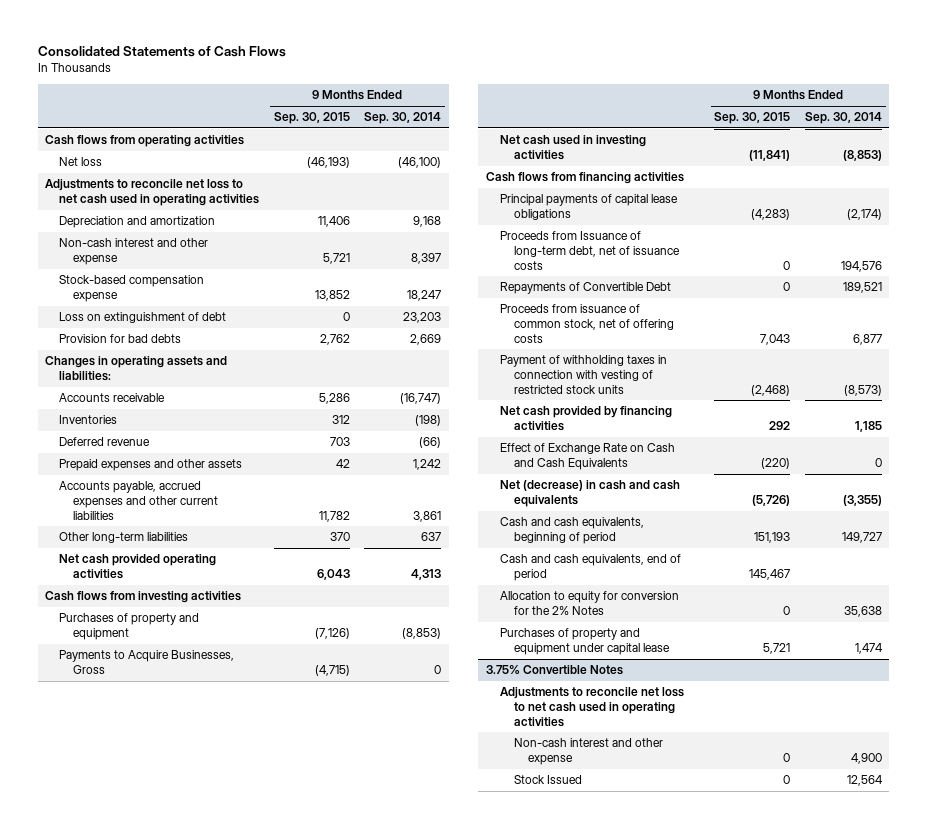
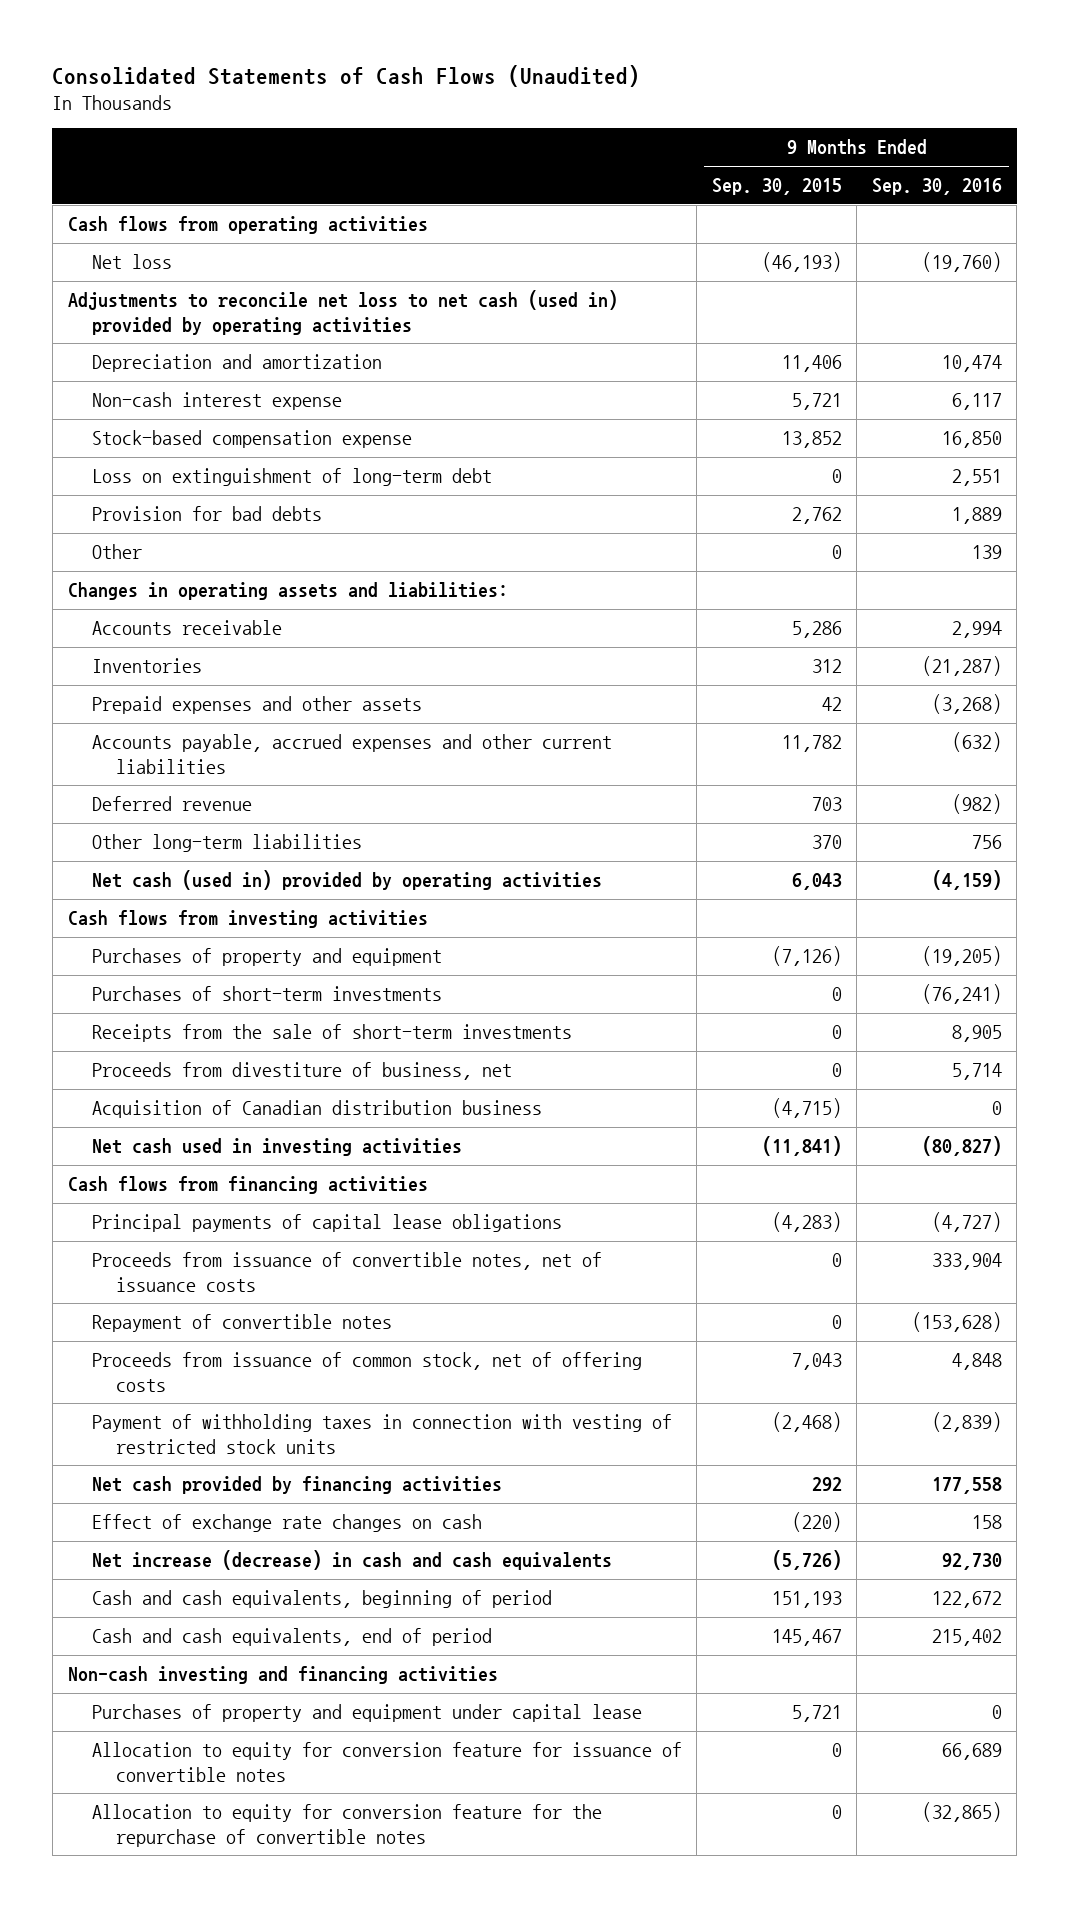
- Consolidated Statements of Cash Flows
+ Consolidated Statements of Cash Flows (Unaudited)
- | 9 Months Ended Sep. 30, 2015 | 9 Months Ended Sep. 30, 2014
+ | 9 Months Ended Sep. 30, 2015 | 9 Months Ended Sep. 30, 2016
- Adjustments to reconcile net loss to net cash used in operating activities
+ Adjustments to reconcile net loss to net cash (used in) provided by operating activities
- Non-cash interest and other expense | 5,721 | 8,397
+ Non-cash interest expense | 5,721 | 6,117
- Loss on extinguishment of debt | 0 | 23,203
+ Loss on extinguishment of long-term debt | 0 | 2,551
+ Other | 0 | 139
moved down: Deferred revenue | 703 | (982)
- Net cash provided operating activities | 6,043 | 4,313
+ Net cash (used in) provided by operating activities | 6,043 | (4,159)
- Payments to Acquire Businesses, Gross | (4,715) | 0
+ Purchases of short-term investments | 0 | (76,241)
+ Receipts from the sale of short-term investments | 0 | 8,905
+ Proceeds from divestiture of business, net | 0 | 5,714
+ Acquisition of Canadian distribution business | (4,715) | 0
- Proceeds from Issuance of long-term debt, net of issuance costs | 0 | 194,576
- Repayments of Convertible Debt | 0 | 189,521
+ Proceeds from issuance of convertible notes, net of issuance costs | 0 | 333,904
+ Repayment of convertible notes | 0 | (153,628)
- Effect of Exchange Rate on Cash and Cash Equivalents | (220) | 0
- Net (decrease) in cash and cash equivalents | (5,726) | (3,355)
+ Effect of exchange rate changes on cash | (220) | 158
+ Net increase (decrease) in cash and cash equivalents | (5,726) | 92,730
- Allocation to equity for conversion for the 2% Notes | 0 | 35,638
+ Non-cash investing and financing activities
- 3.75% Convertible Notes
- Adjustments to reconcile net loss to net cash used in operating activities
- Non-cash interest and other expense | 0 | 4,900
- Stock Issued | 0 | 12,564
+ Allocation to equity for conversion feature for issuance of convertible notes | 0 | 66,689
+ Allocation to equity for conversion feature for the repurchase of convertible notes | 0 | (32,865)

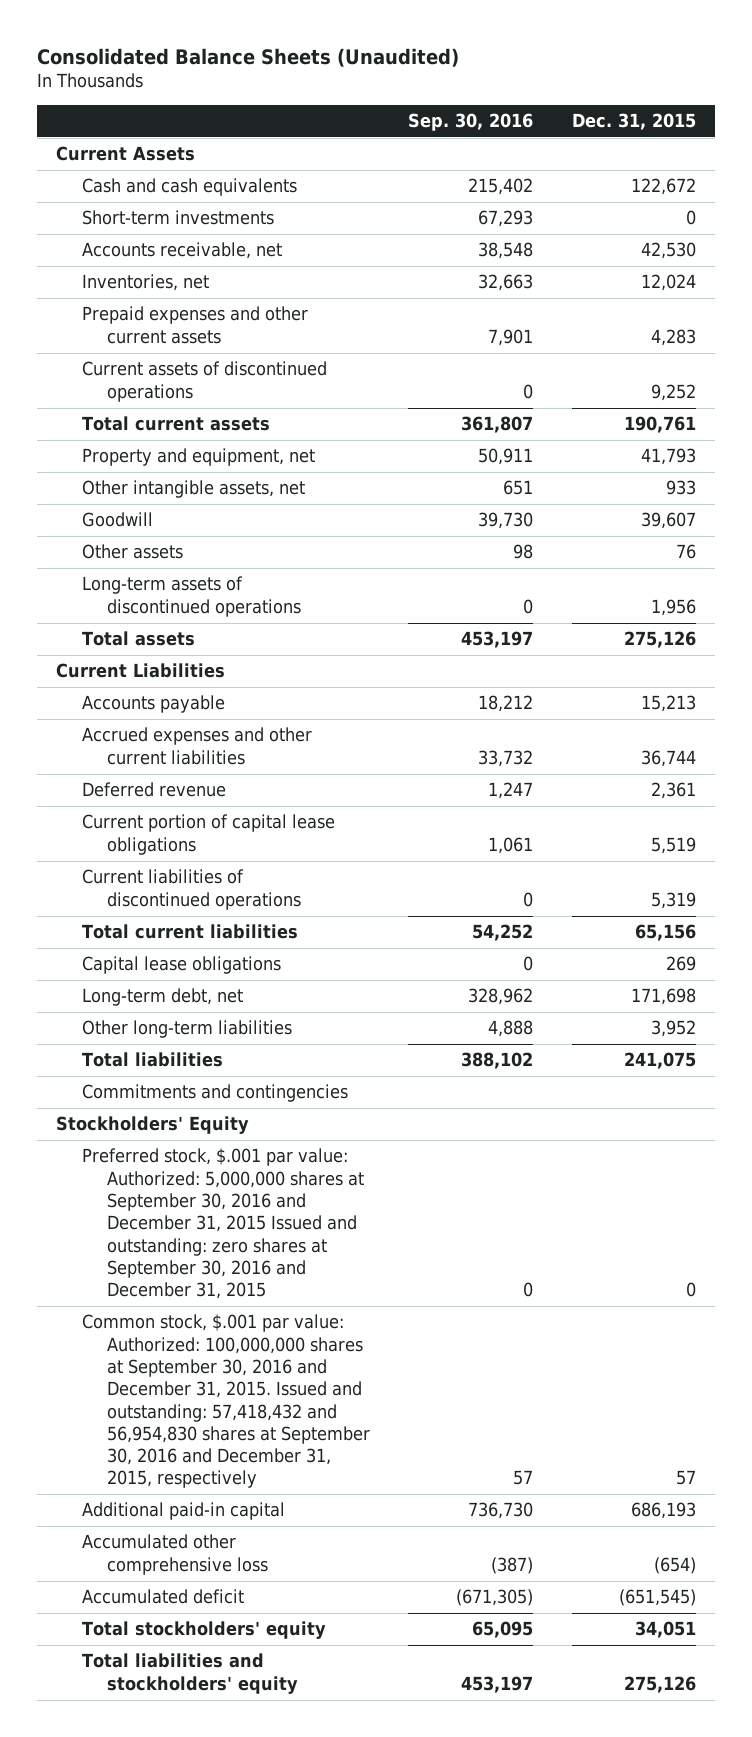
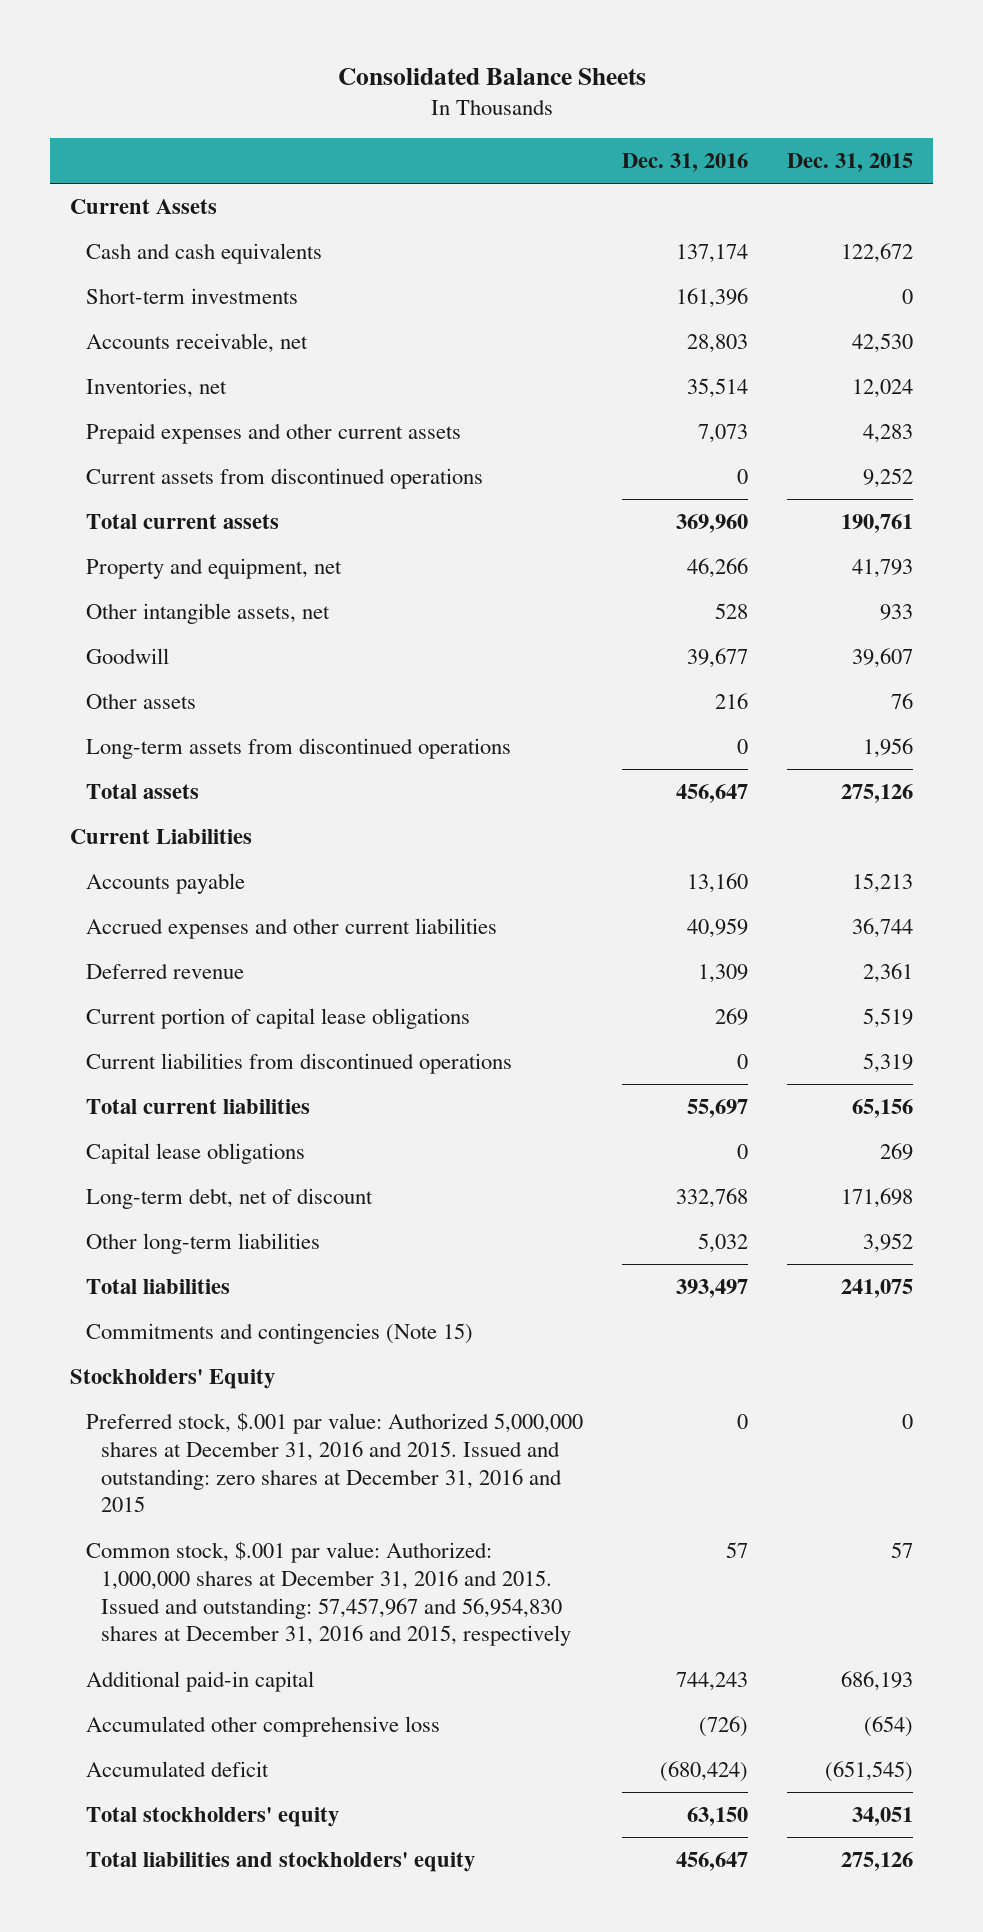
- Consolidated Balance Sheets (Unaudited)
+ Consolidated Balance Sheets
- | Sep. 30, 2016 | Dec. 31, 2015
+ | Dec. 31, 2016 | Dec. 31, 2015
- Current assets of discontinued operations | 0 | 9,252
+ Current assets from discontinued operations | 0 | 9,252
- Long-term assets of discontinued operations | 0 | 1,956
+ Long-term assets from discontinued operations | 0 | 1,956
- Current liabilities of discontinued operations | 0 | 5,319
+ Current liabilities from discontinued operations | 0 | 5,319
- Long-term debt, net | 328,962 | 171,698
+ Long-term debt, net of discount | 332,768 | 171,698
- Commitments and contingencies
+ Commitments and contingencies (Note 15)
- Preferred stock, $.001 par value: Authorized: 5,000,000 shares at September 30, 2016 and December 31, 2015 Issued and outstanding: zero shares at September 30, 2016 and December 31, 2015 | 0 | 0
- Common stock, $.001 par value: Authorized: 100,000,000 shares at September 30, 2016 and December 31, 2015. Issued and outstanding: 57,418,432 and 56,954,830 shares at September 30, 2016 and December 31, 2015, respectively | 57 | 57
+ Preferred stock, $.001 par value: Authorized 5,000,000 shares at December 31, 2016 and 2015. Issued and outstanding: zero shares at December 31, 2016 and 2015 | 0 | 0
+ Common stock, $.001 par value: Authorized: 1,000,000 shares at December 31, 2016 and 2015. Issued and outstanding: 57,457,967 and 56,954,830 shares at December 31, 2016 and 2015, respectively | 57 | 57

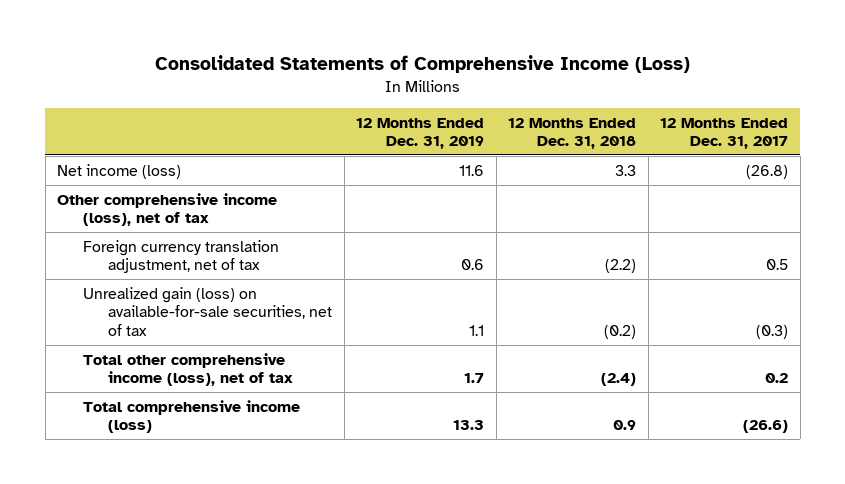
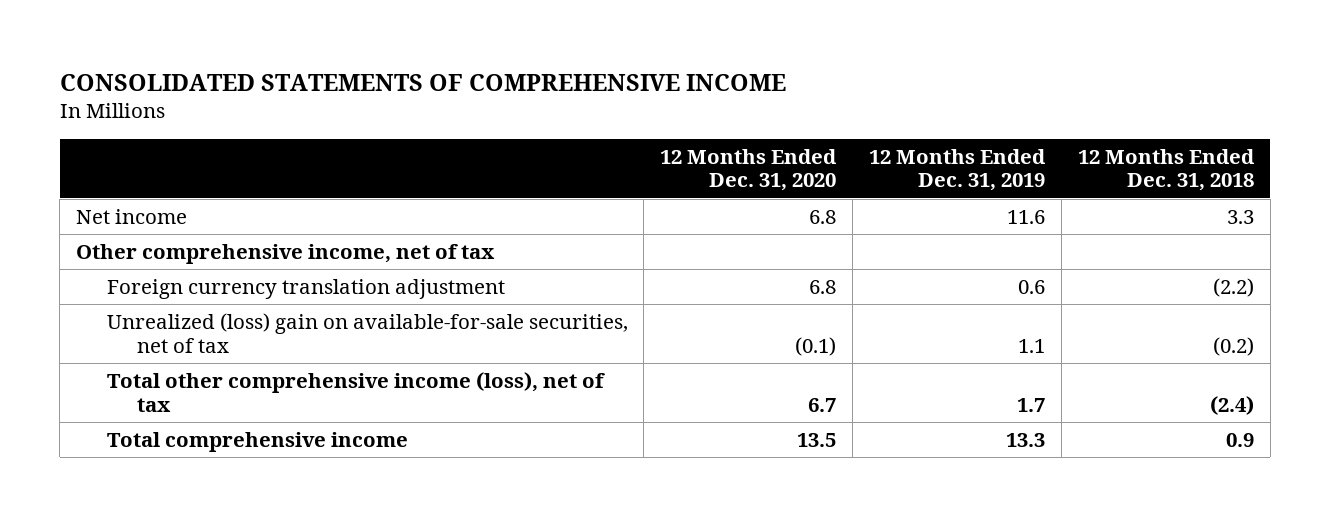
- Consolidated Statements of Comprehensive Income (Loss)
+ CONSOLIDATED STATEMENTS OF COMPREHENSIVE INCOME
- | 12 Months Ended Dec. 31, 2019 | 12 Months Ended Dec. 31, 2018 | 12 Months Ended Dec. 31, 2017
+ | 12 Months Ended Dec. 31, 2020 | 12 Months Ended Dec. 31, 2019 | 12 Months Ended Dec. 31, 2018
- Net income (loss) | 11.6 | 3.3 | (26.8)
- Other comprehensive income (loss), net of tax
- Foreign currency translation adjustment, net of tax | 0.6 | (2.2) | 0.5
- Unrealized gain (loss) on available-for-sale securities, net of tax | 1.1 | (0.2) | (0.3)
+ Net income | 6.8 | 11.6 | 3.3
+ Other comprehensive income, net of tax
+ Foreign currency translation adjustment | 6.8 | 0.6 | (2.2)
+ Unrealized (loss) gain on available-for-sale securities, net of tax | (0.1) | 1.1 | (0.2)
- Total comprehensive income (loss) | 13.3 | 0.9 | (26.6)
+ Total comprehensive income | 13.5 | 13.3 | 0.9

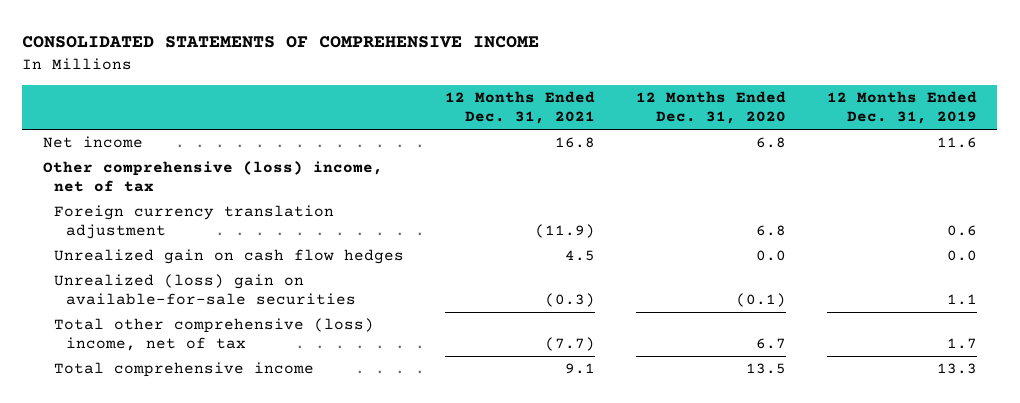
- | 12 Months Ended Dec. 31, 2020 | 12 Months Ended Dec. 31, 2019 | 12 Months Ended Dec. 31, 2018
+ | 12 Months Ended Dec. 31, 2021 | 12 Months Ended Dec. 31, 2020 | 12 Months Ended Dec. 31, 2019
- Other comprehensive income, net of tax
+ Other comprehensive (loss) income, net of tax
- Unrealized (loss) gain on available-for-sale securities, net of tax | (0.1) | 1.1 | (0.2)
- Total other comprehensive income (loss), net of tax | 6.7 | 1.7 | (2.4)
+ Unrealized gain on cash flow hedges | 4.5 | 0.0 | 0.0
+ Unrealized (loss) gain on available-for-sale securities | (0.3) | (0.1) | 1.1
+ Total other comprehensive (loss) income, net of tax | (7.7) | 6.7 | 1.7

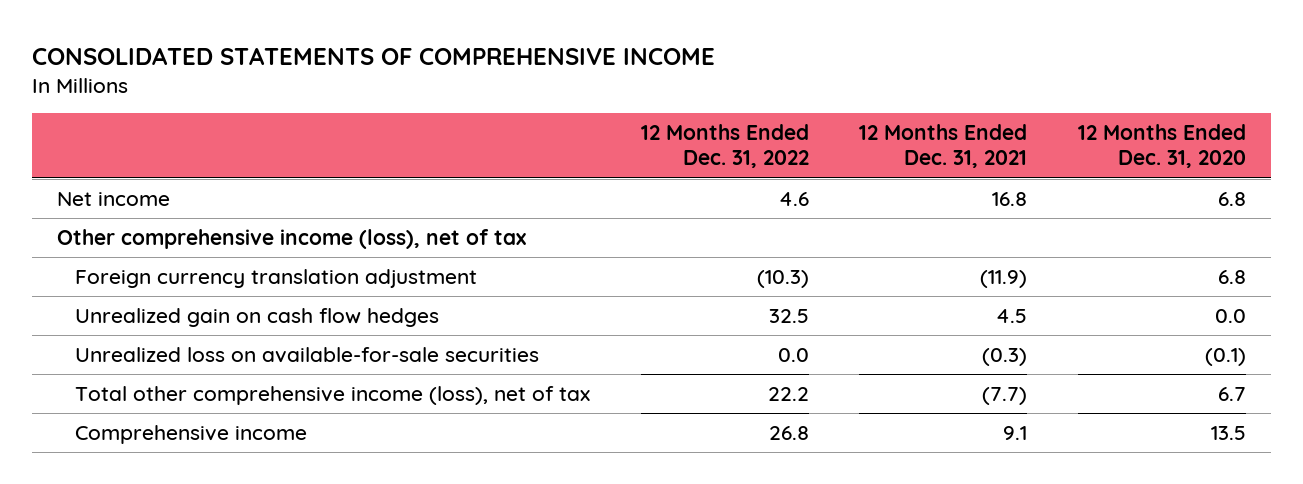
- | 12 Months Ended Dec. 31, 2021 | 12 Months Ended Dec. 31, 2020 | 12 Months Ended Dec. 31, 2019
+ | 12 Months Ended Dec. 31, 2022 | 12 Months Ended Dec. 31, 2021 | 12 Months Ended Dec. 31, 2020
- Other comprehensive (loss) income, net of tax
+ Other comprehensive income (loss), net of tax
- Unrealized (loss) gain on available-for-sale securities | (0.3) | (0.1) | 1.1
- Total other comprehensive (loss) income, net of tax | (7.7) | 6.7 | 1.7
- Total comprehensive income | 9.1 | 13.5 | 13.3
+ Unrealized loss on available-for-sale securities | 0.0 | (0.3) | (0.1)
+ Total other comprehensive income (loss), net of tax | 22.2 | (7.7) | 6.7
+ Comprehensive income | 26.8 | 9.1 | 13.5

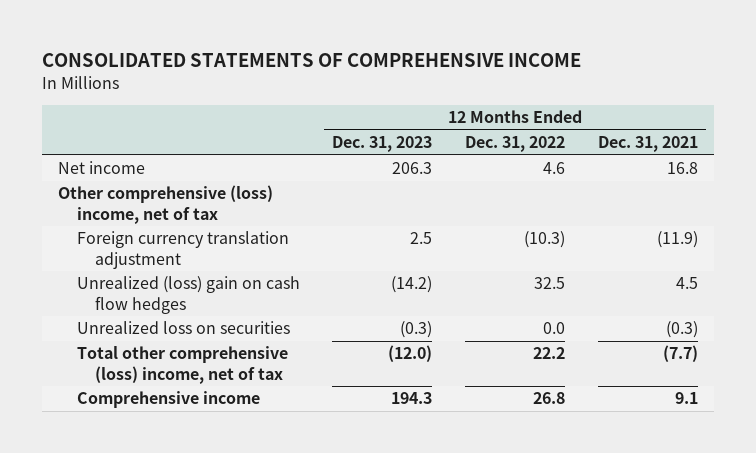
- | 12 Months Ended Dec. 31, 2022 | 12 Months Ended Dec. 31, 2021 | 12 Months Ended Dec. 31, 2020
+ | 12 Months Ended Dec. 31, 2023 | 12 Months Ended Dec. 31, 2022 | 12 Months Ended Dec. 31, 2021
- Other comprehensive income (loss), net of tax
+ Other comprehensive (loss) income, net of tax
- Unrealized gain on cash flow hedges | 32.5 | 4.5 | 0.0
- Unrealized loss on available-for-sale securities | 0.0 | (0.3) | (0.1)
- Total other comprehensive income (loss), net of tax | 22.2 | (7.7) | 6.7
+ Unrealized (loss) gain on cash flow hedges | (14.2) | 32.5 | 4.5
+ Unrealized loss on securities | (0.3) | 0.0 | (0.3)
+ Total other comprehensive (loss) income, net of tax | (12.0) | 22.2 | (7.7)

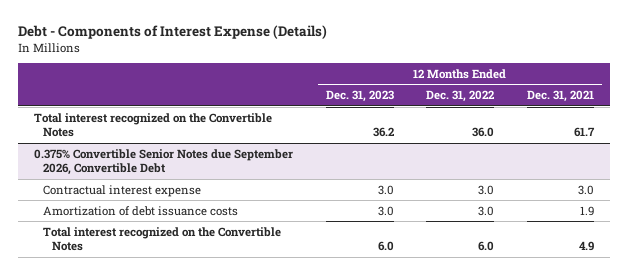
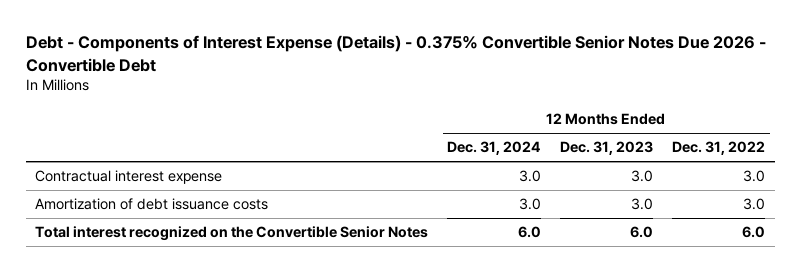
- Debt - Components of Interest Expense (Details)
+ Debt - Components of Interest Expense (Details) - 0.375% Convertible Senior Notes Due 2026 - Convertible Debt
- | 12 Months Ended Dec. 31, 2023 | 12 Months Ended Dec. 31, 2022 | 12 Months Ended Dec. 31, 2021
+ | 12 Months Ended Dec. 31, 2024 | 12 Months Ended Dec. 31, 2023 | 12 Months Ended Dec. 31, 2022
- Total interest recognized on the Convertible Notes | 36.2 | 36.0 | 61.7
- 0.375% Convertible Senior Notes due September 2026, Convertible Debt
- Total interest recognized on the Convertible Notes | 6.0 | 6.0 | 4.9
+ Total interest recognized on the Convertible Senior Notes | 6.0 | 6.0 | 6.0

